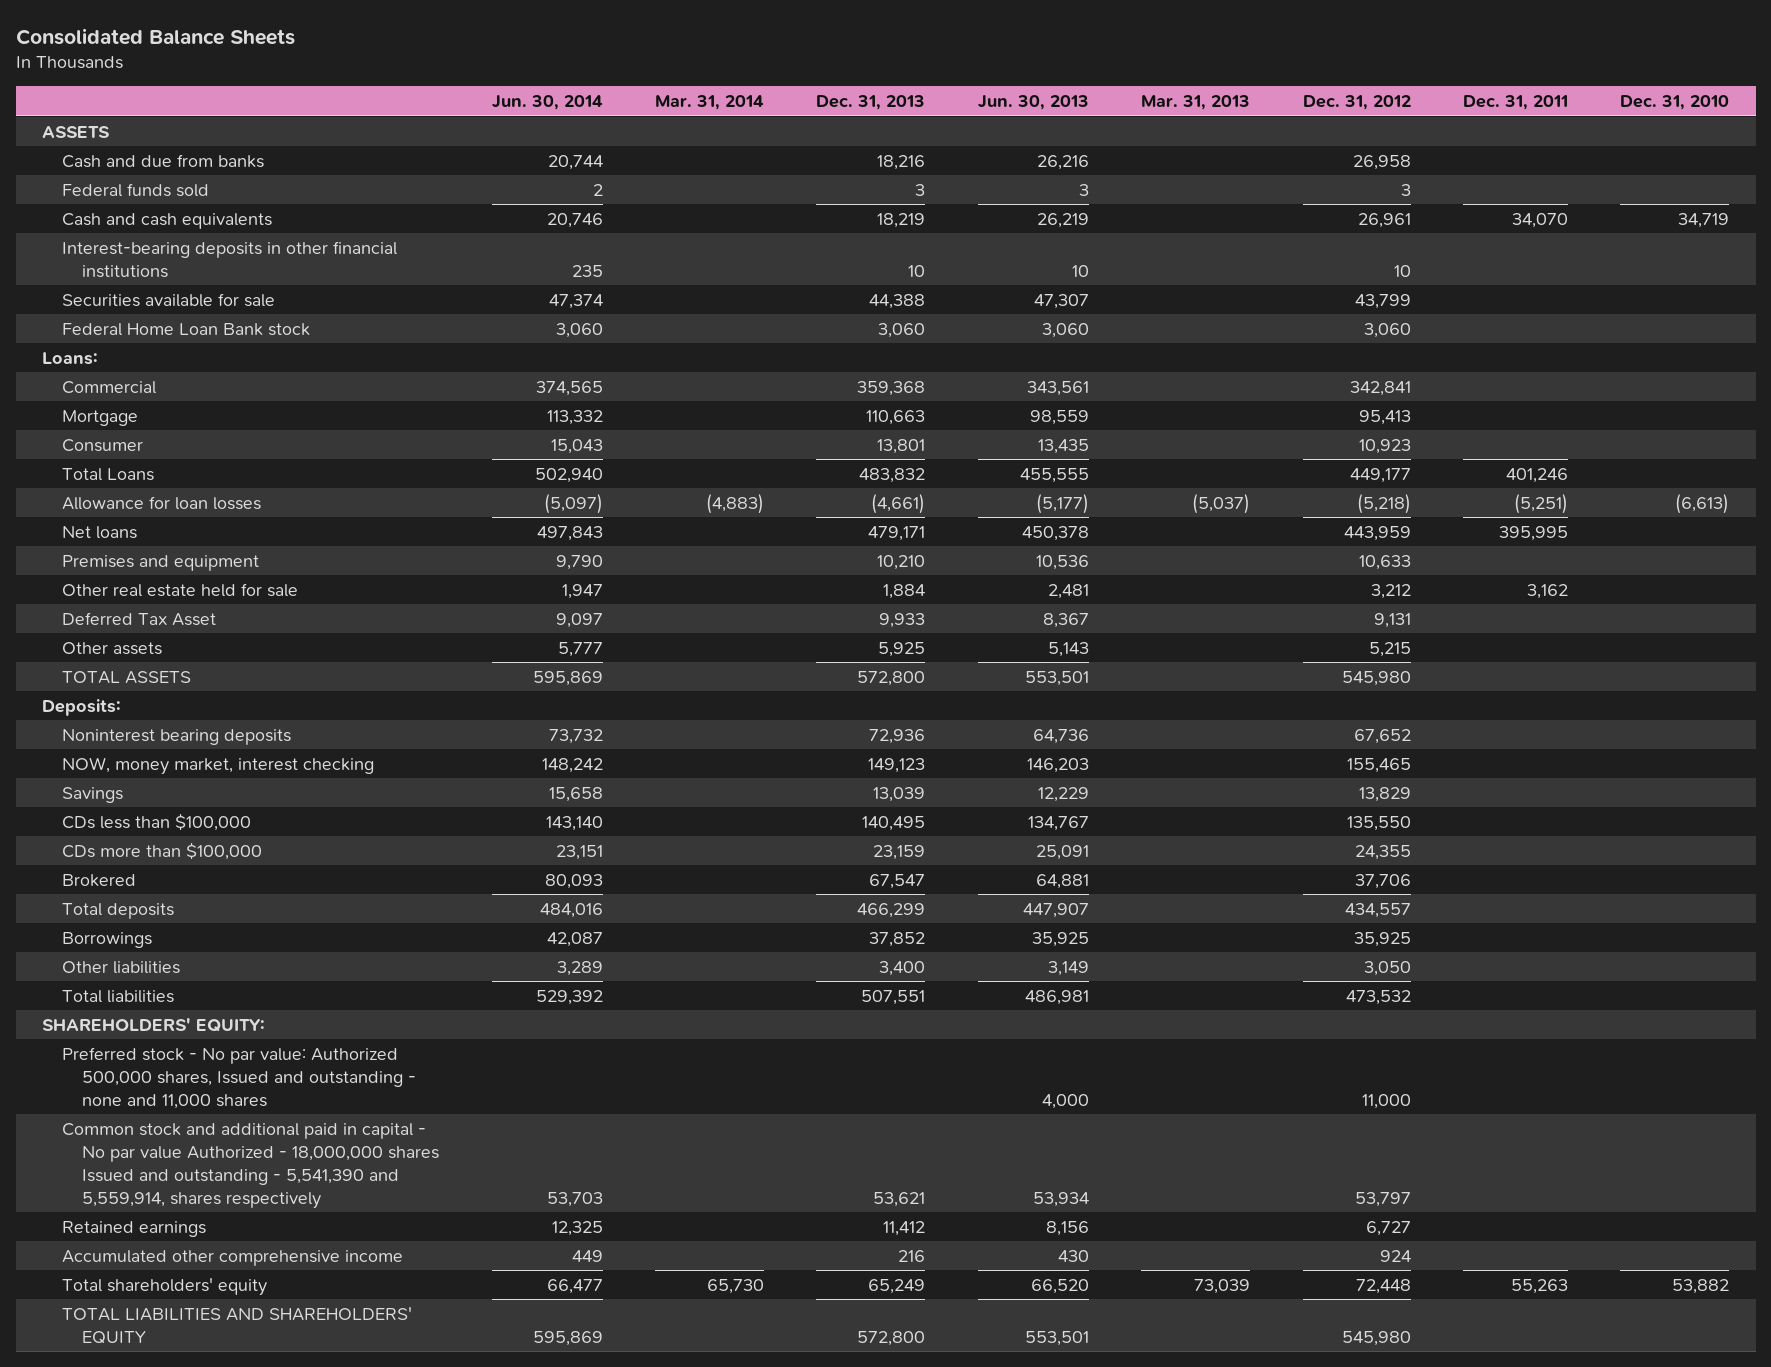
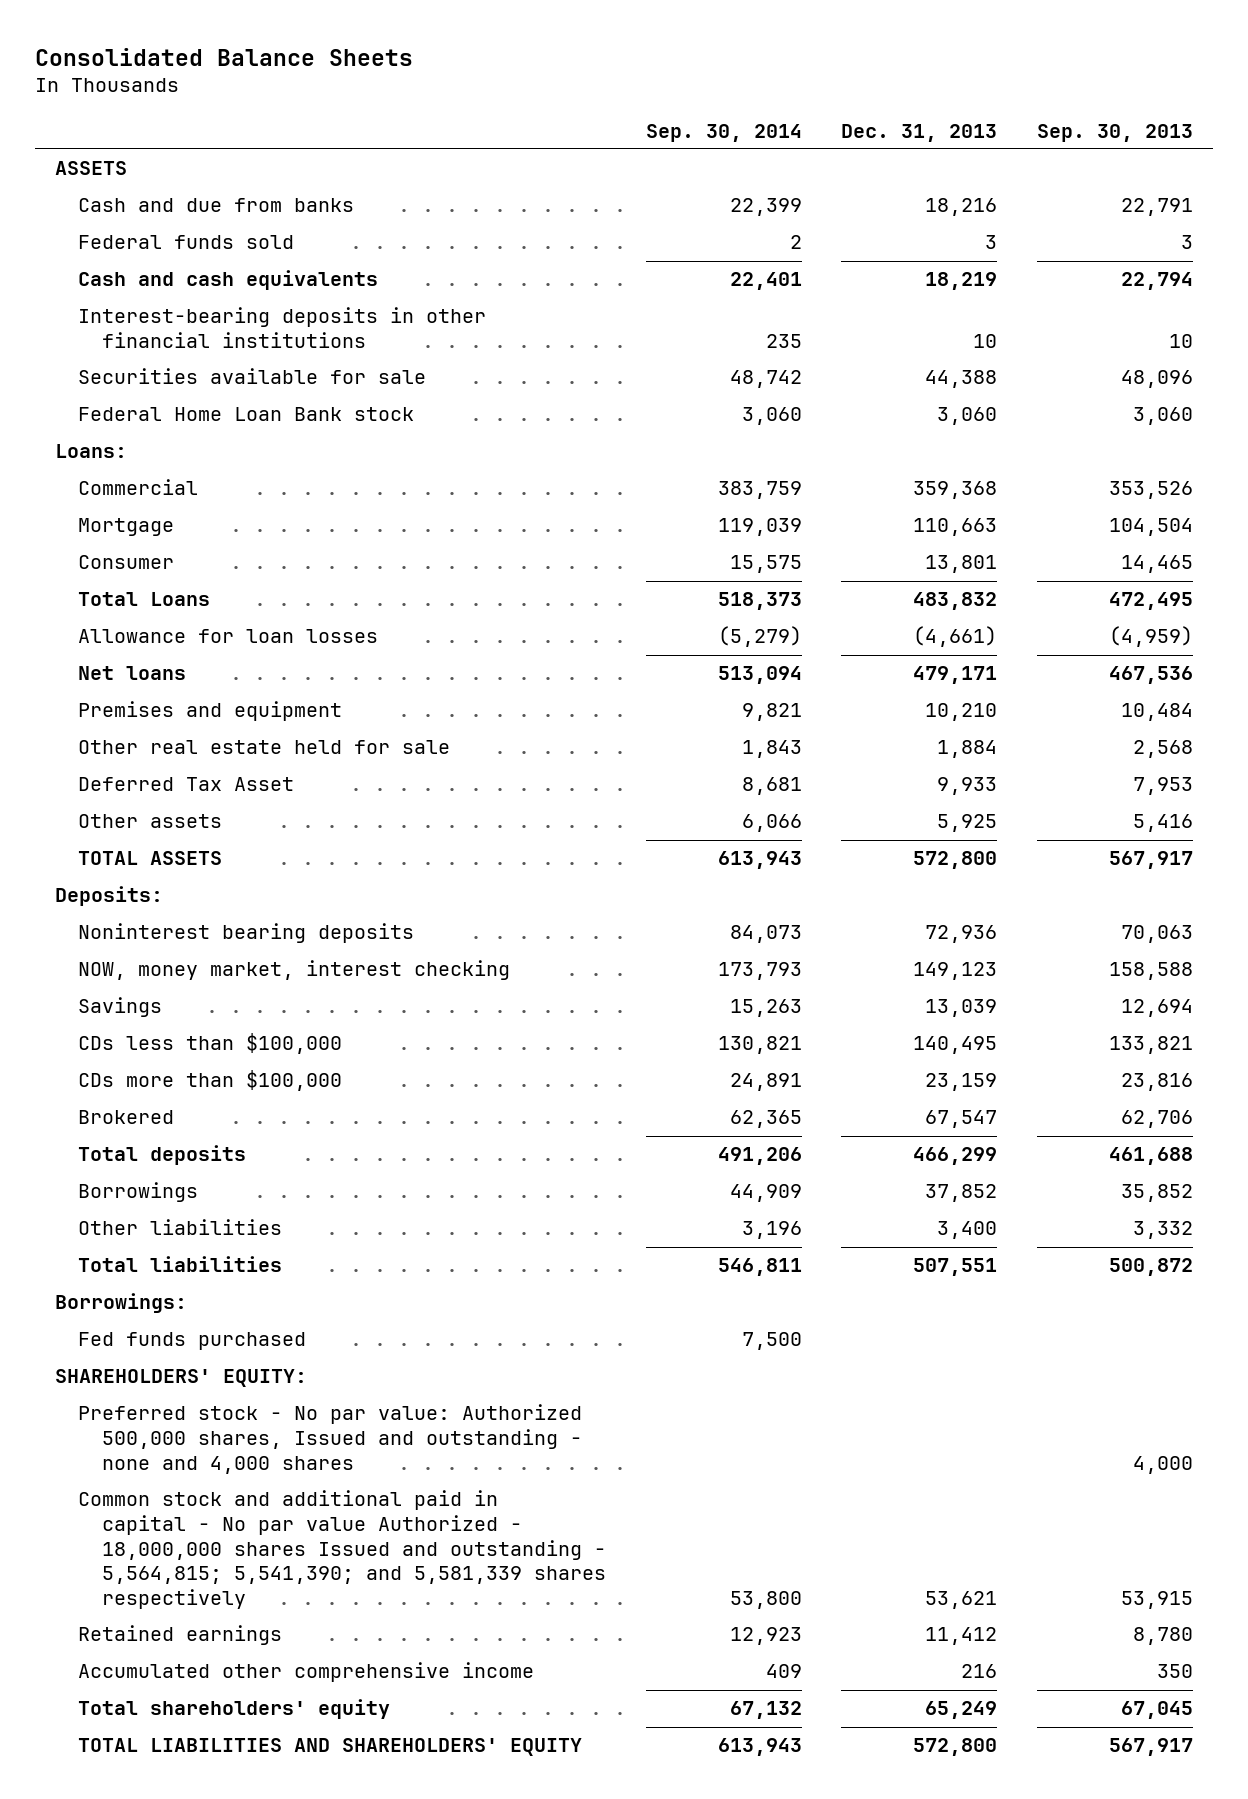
- | Jun. 30, 2014 | Mar. 31, 2014 | Dec. 31, 2013 | Jun. 30, 2013 | Mar. 31, 2013 | Dec. 31, 2012 | Dec. 31, 2011 | Dec. 31, 2010
+ | Sep. 30, 2014 | Dec. 31, 2013 | Sep. 30, 2013
+ Borrowings:
+ Fed funds purchased | 7,500 | |
- Preferred stock - No par value: Authorized 500,000 shares, Issued and outstanding - none and 11,000 shares | | | | 4,000 | | 11,000 | |
- Common stock and additional paid in capital - No par value Authorized - 18,000,000 shares Issued and outstanding - 5,541,390 and 5,559,914, shares respectively | 53,703 | | 53,621 | 53,934 | | 53,797 | |
+ Preferred stock - No par value: Authorized 500,000 shares, Issued and outstanding - none and 4,000 shares | | | 4,000
+ Common stock and additional paid in capital - No par value Authorized - 18,000,000 shares Issued and outstanding - 5,564,815; 5,541,390; and 5,581,339 shares respectively | 53,800 | 53,621 | 53,915

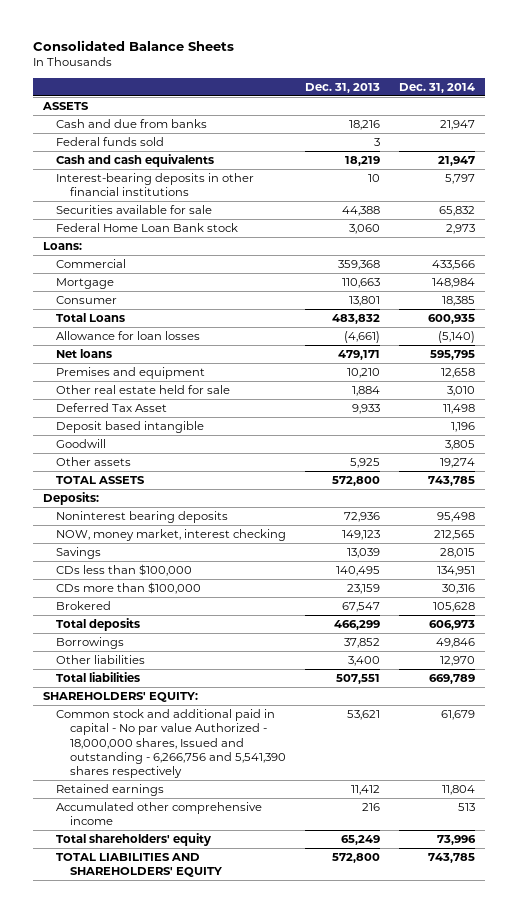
- | Sep. 30, 2014 | Dec. 31, 2013 | Sep. 30, 2013
+ | Dec. 31, 2013 | Dec. 31, 2014
+ Deposit based intangible | | 1,196
+ Goodwill | | 3,805
- Borrowings:
- Fed funds purchased | 7,500 | |
- Preferred stock - No par value: Authorized 500,000 shares, Issued and outstanding - none and 4,000 shares | | | 4,000
- Common stock and additional paid in capital - No par value Authorized - 18,000,000 shares Issued and outstanding - 5,564,815; 5,541,390; and 5,581,339 shares respectively | 53,800 | 53,621 | 53,915
+ Common stock and additional paid in capital - No par value Authorized - 18,000,000 shares, Issued and outstanding - 6,266,756 and 5,541,390 shares respectively | 53,621 | 61,679

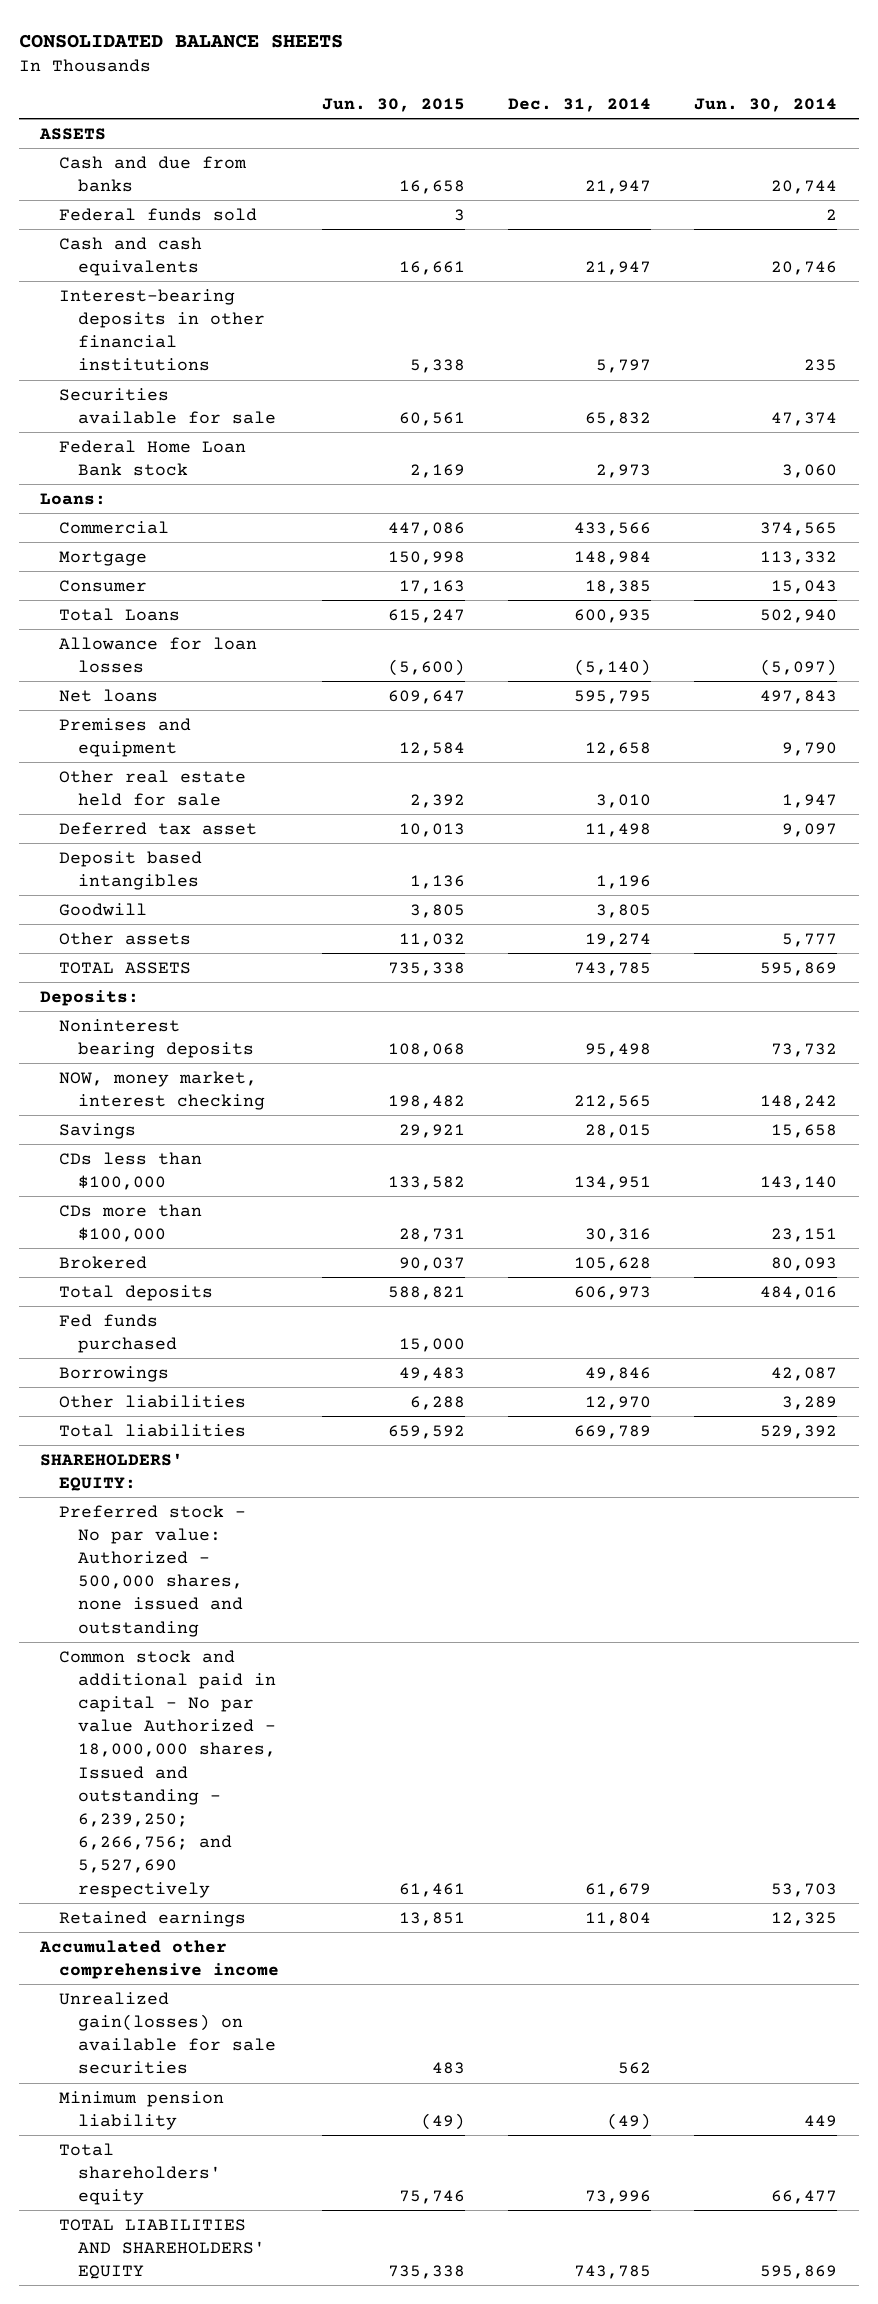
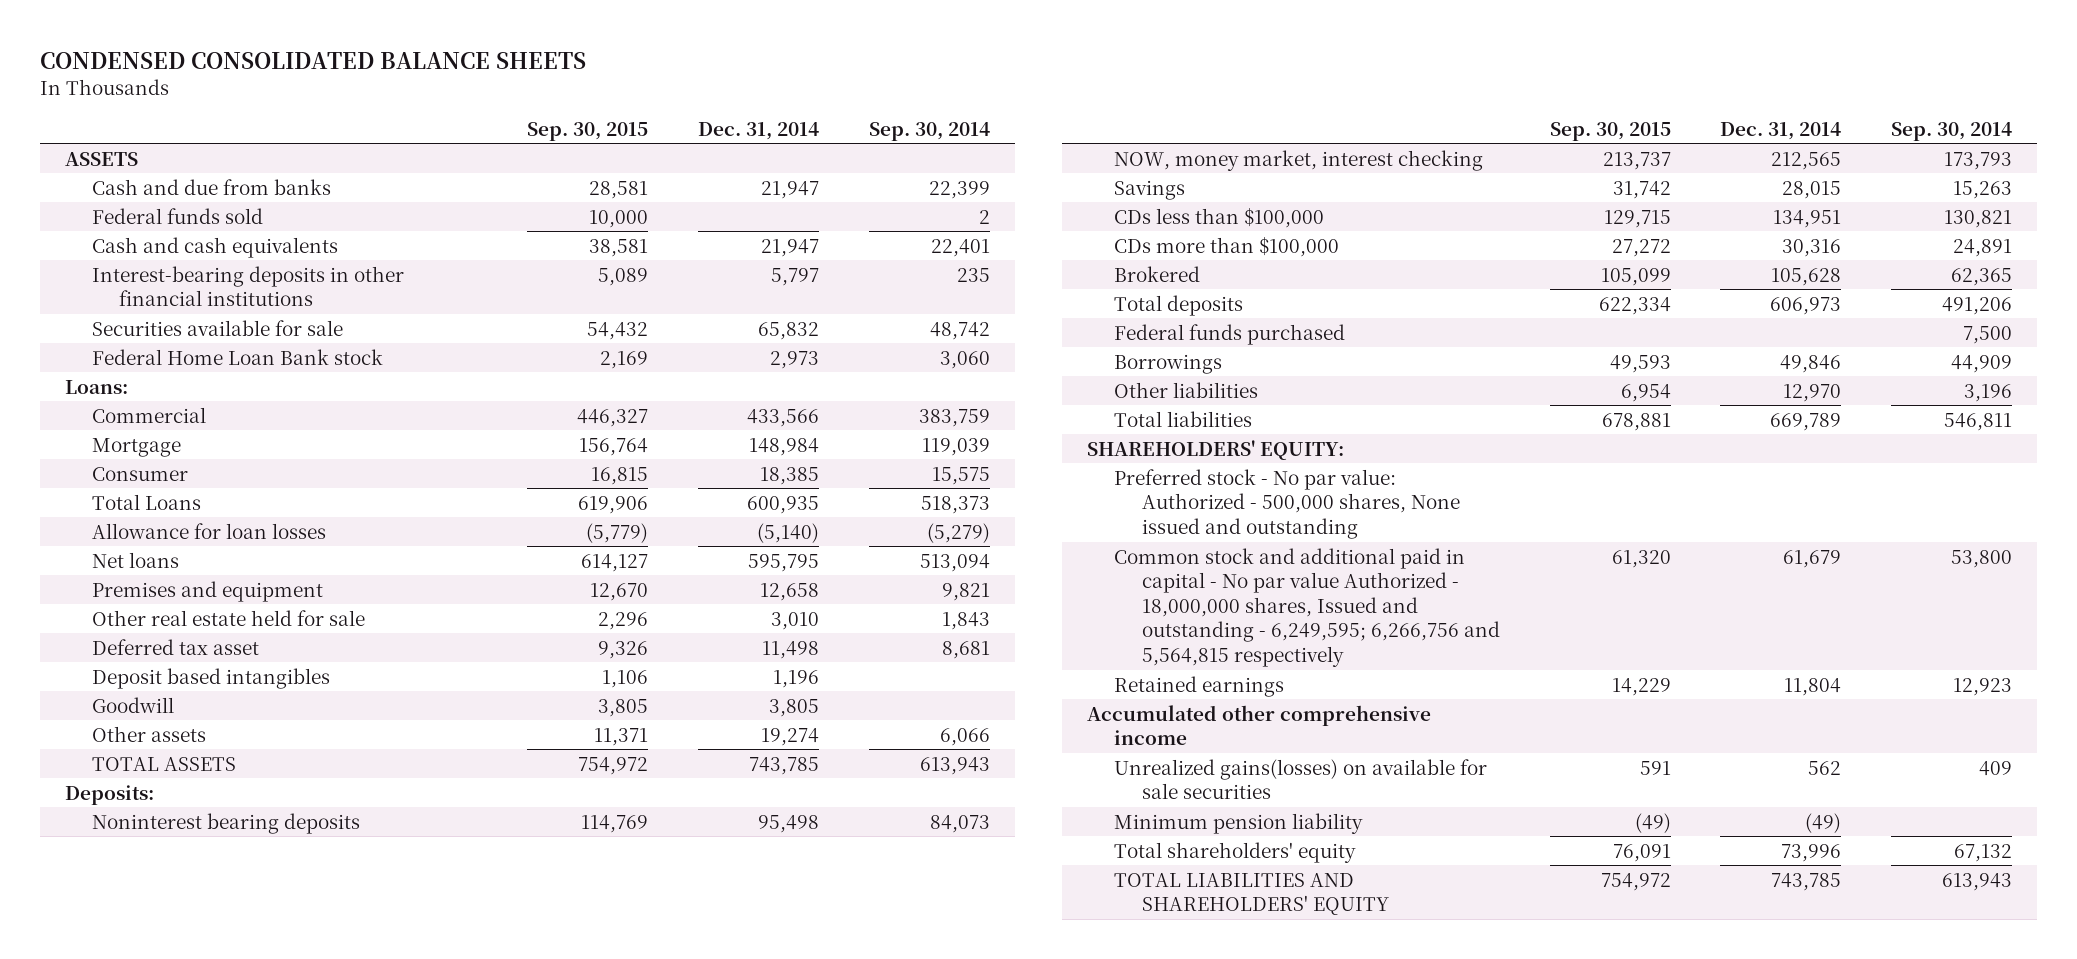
- CONSOLIDATED BALANCE SHEETS
+ CONDENSED CONSOLIDATED BALANCE SHEETS
- | Jun. 30, 2015 | Dec. 31, 2014 | Jun. 30, 2014
+ | Sep. 30, 2015 | Dec. 31, 2014 | Sep. 30, 2014
- Fed funds purchased | 15,000 | |
+ Federal funds purchased | | | 7,500
- Preferred stock - No par value: Authorized - 500,000 shares, none issued and outstanding
- Common stock and additional paid in capital - No par value Authorized - 18,000,000 shares, Issued and outstanding - 6,239,250; 6,266,756; and 5,527,690 respectively | 61,461 | 61,679 | 53,703
+ Preferred stock - No par value: Authorized - 500,000 shares, None issued and outstanding
+ Common stock and additional paid in capital - No par value Authorized - 18,000,000 shares, Issued and outstanding - 6,249,595; 6,266,756 and 5,564,815 respectively | 61,320 | 61,679 | 53,800
- Unrealized gain(losses) on available for sale securities | 483 | 562 |
+ Unrealized gains(losses) on available for sale securities | 591 | 562 | 409

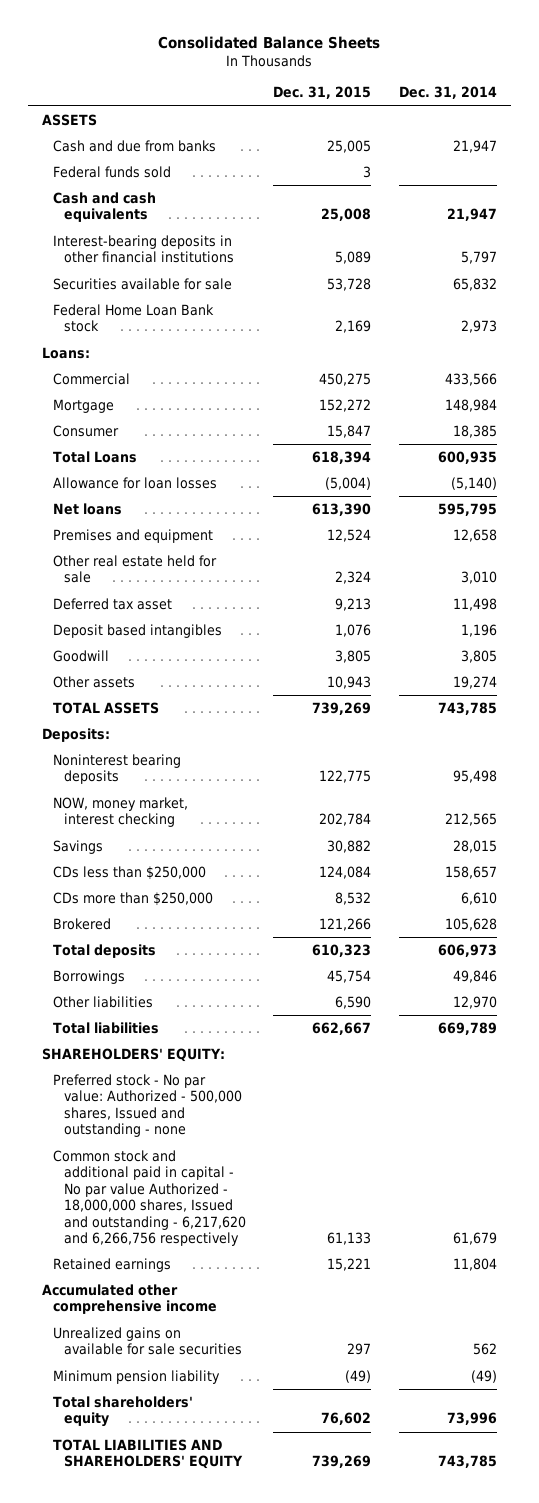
- CONDENSED CONSOLIDATED BALANCE SHEETS
+ Consolidated Balance Sheets
- | Sep. 30, 2015 | Dec. 31, 2014 | Sep. 30, 2014
+ | Dec. 31, 2015 | Dec. 31, 2014
- CDs less than $100,000 | 129,715 | 134,951 | 130,821
- CDs more than $100,000 | 27,272 | 30,316 | 24,891
+ CDs less than $250,000 | 124,084 | 158,657
+ CDs more than $250,000 | 8,532 | 6,610
- Federal funds purchased | | | 7,500
- Preferred stock - No par value: Authorized - 500,000 shares, None issued and outstanding
- Common stock and additional paid in capital - No par value Authorized - 18,000,000 shares, Issued and outstanding - 6,249,595; 6,266,756 and 5,564,815 respectively | 61,320 | 61,679 | 53,800
+ Preferred stock - No par value: Authorized - 500,000 shares, Issued and outstanding - none
+ Common stock and additional paid in capital - No par value Authorized - 18,000,000 shares, Issued and outstanding - 6,217,620 and 6,266,756 respectively | 61,133 | 61,679
- Unrealized gains(losses) on available for sale securities | 591 | 562 | 409
+ Unrealized gains on available for sale securities | 297 | 562

